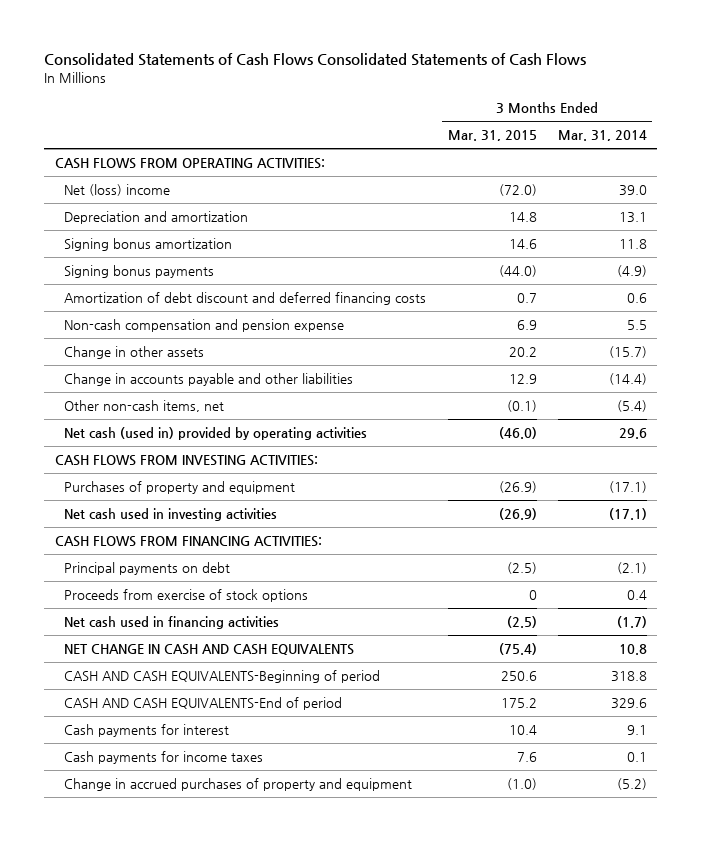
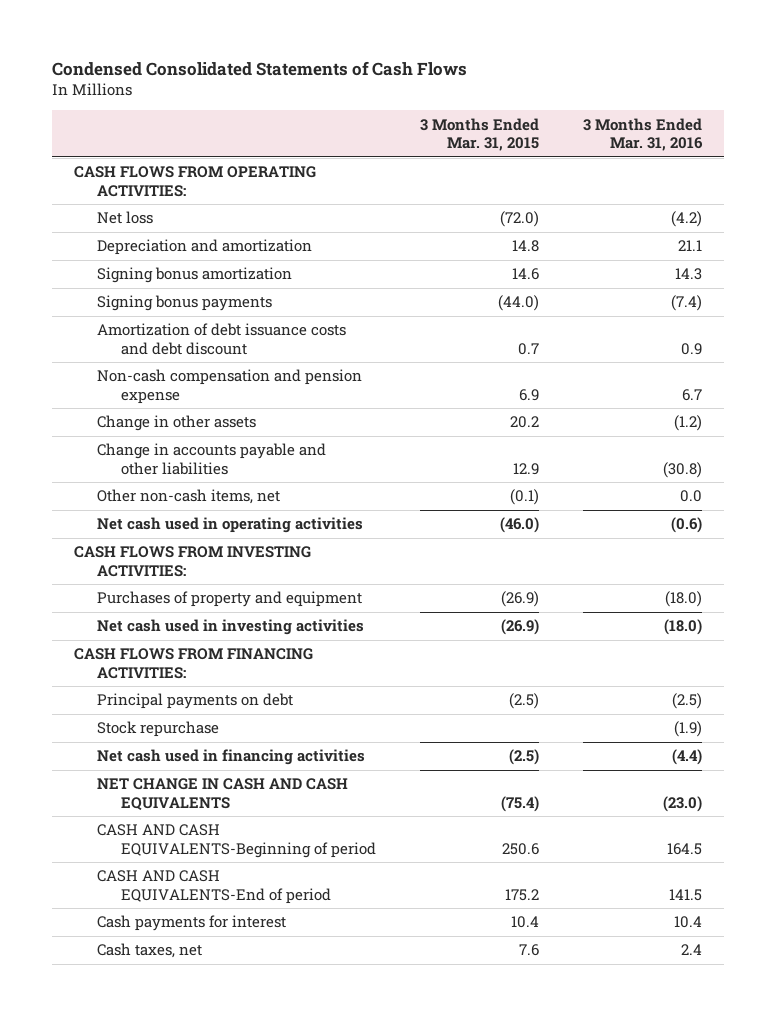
- Consolidated Statements of Cash Flows Consolidated Statements of Cash Flows
+ Condensed Consolidated Statements of Cash Flows
- | 3 Months Ended Mar. 31, 2015 | 3 Months Ended Mar. 31, 2014
+ | 3 Months Ended Mar. 31, 2015 | 3 Months Ended Mar. 31, 2016
- Net (loss) income | (72.0) | 39.0
+ Net loss | (72.0) | (4.2)
- Amortization of debt discount and deferred financing costs | 0.7 | 0.6
+ Amortization of debt issuance costs and debt discount | 0.7 | 0.9
- Net cash (used in) provided by operating activities | (46.0) | 29.6
+ Net cash used in operating activities | (46.0) | (0.6)
- Proceeds from exercise of stock options | 0 | 0.4
+ Stock repurchase | | (1.9)
- Cash payments for income taxes | 7.6 | 0.1
- Change in accrued purchases of property and equipment | (1.0) | (5.2)
+ Cash taxes, net | 7.6 | 2.4

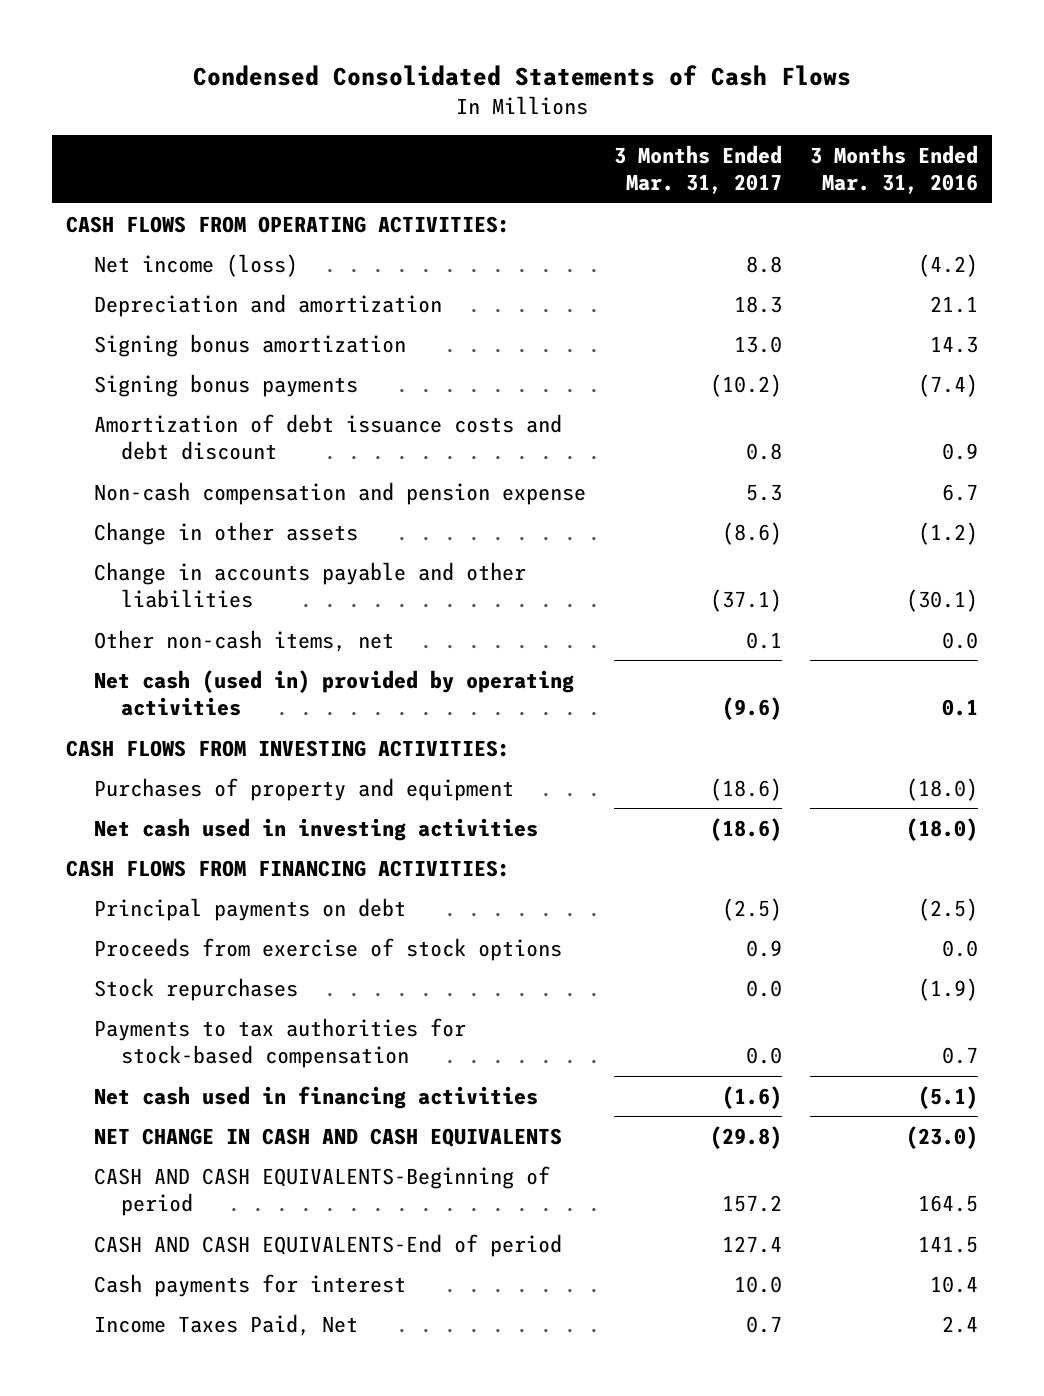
- | 3 Months Ended Mar. 31, 2015 | 3 Months Ended Mar. 31, 2016
+ | 3 Months Ended Mar. 31, 2017 | 3 Months Ended Mar. 31, 2016
- Net loss | (72.0) | (4.2)
+ Net income (loss) | 8.8 | (4.2)
- Change in accounts payable and other liabilities | 12.9 | (30.8)
+ Change in accounts payable and other liabilities | (37.1) | (30.1)
- Net cash used in operating activities | (46.0) | (0.6)
+ Net cash (used in) provided by operating activities | (9.6) | 0.1
- Stock repurchase | | (1.9)
- Net cash used in financing activities | (2.5) | (4.4)
+ Proceeds from exercise of stock options | 0.9 | 0.0
+ Stock repurchases | 0.0 | (1.9)
+ Payments to tax authorities for stock-based compensation | 0.0 | 0.7
+ Net cash used in financing activities | (1.6) | (5.1)
- Cash taxes, net | 7.6 | 2.4
+ Income Taxes Paid, Net | 0.7 | 2.4

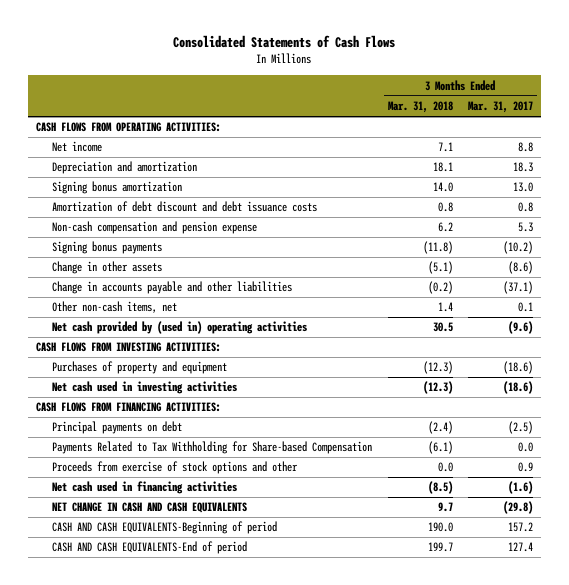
- Condensed Consolidated Statements of Cash Flows
+ Consolidated Statements of Cash Flows
- | 3 Months Ended Mar. 31, 2017 | 3 Months Ended Mar. 31, 2016
+ | 3 Months Ended Mar. 31, 2018 | 3 Months Ended Mar. 31, 2017
- Net income (loss) | 8.8 | (4.2)
+ Net income | 7.1 | 8.8
- Amortization of debt issuance costs and debt discount | 0.8 | 0.9
+ Amortization of debt discount and debt issuance costs | 0.8 | 0.8
moved down: Signing bonus payments | (11.8) | (10.2)
- Net cash (used in) provided by operating activities | (9.6) | 0.1
+ Net cash provided by (used in) operating activities | 30.5 | (9.6)
- Proceeds from exercise of stock options | 0.9 | 0.0
- Stock repurchases | 0.0 | (1.9)
- Payments to tax authorities for stock-based compensation | 0.0 | 0.7
+ Payments Related to Tax Withholding for Share-based Compensation | (6.1) | 0.0
+ Proceeds from exercise of stock options and other | 0.0 | 0.9
- Cash payments for interest | 10.0 | 10.4
- Income Taxes Paid, Net | 0.7 | 2.4

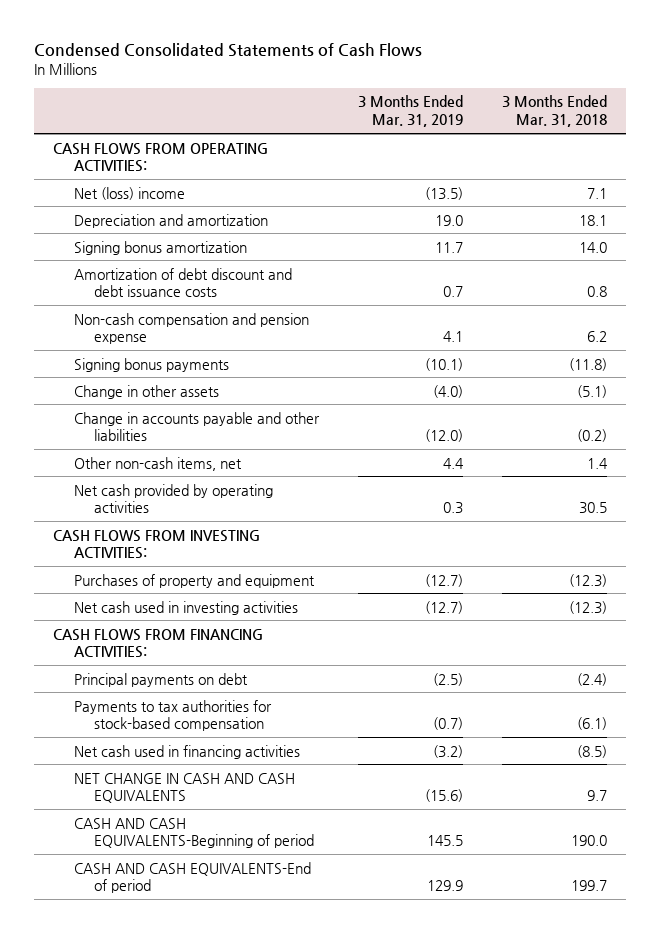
- Consolidated Statements of Cash Flows
+ Condensed Consolidated Statements of Cash Flows
- | 3 Months Ended Mar. 31, 2018 | 3 Months Ended Mar. 31, 2017
+ | 3 Months Ended Mar. 31, 2019 | 3 Months Ended Mar. 31, 2018
- Net income | 7.1 | 8.8
+ Net (loss) income | (13.5) | 7.1
- Net cash provided by (used in) operating activities | 30.5 | (9.6)
+ Net cash provided by operating activities | 0.3 | 30.5
- Payments Related to Tax Withholding for Share-based Compensation | (6.1) | 0.0
- Proceeds from exercise of stock options and other | 0.0 | 0.9
+ Payments to tax authorities for stock-based compensation | (0.7) | (6.1)

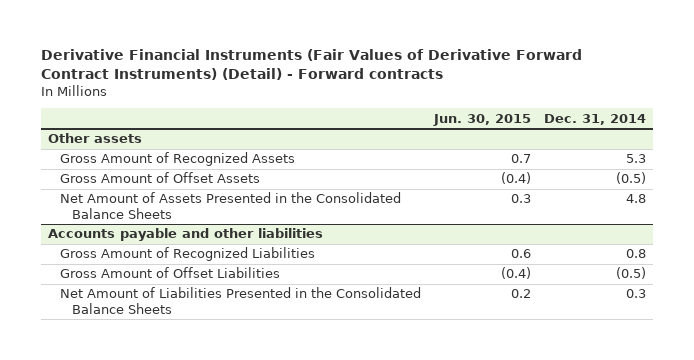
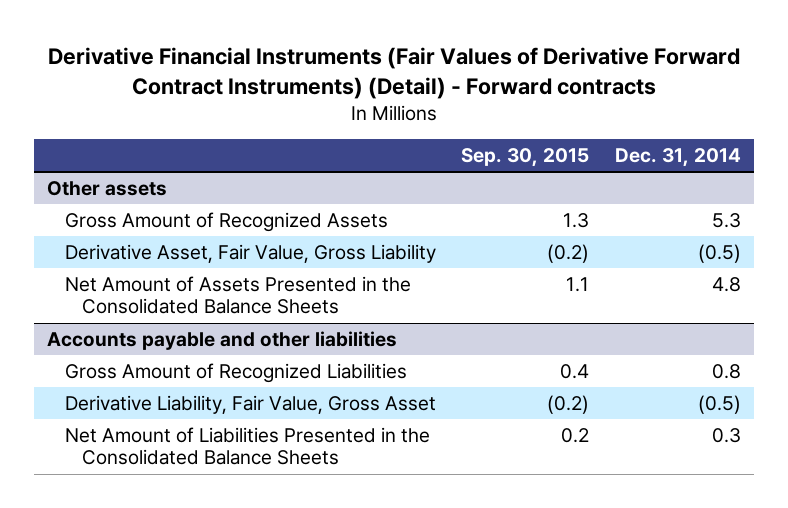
- | Jun. 30, 2015 | Dec. 31, 2014
+ | Sep. 30, 2015 | Dec. 31, 2014
@ Other assets
- Gross Amount of Offset Assets | (0.4) | (0.5)
+ Derivative Asset, Fair Value, Gross Liability | (0.2) | (0.5)
@ Accounts payable and other liabilities
- Gross Amount of Offset Liabilities | (0.4) | (0.5)
+ Derivative Liability, Fair Value, Gross Asset | (0.2) | (0.5)

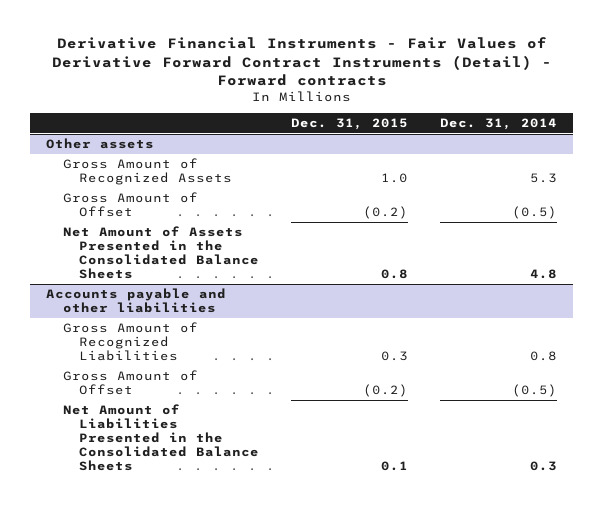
- Derivative Financial Instruments (Fair Values of Derivative Forward Contract Instruments) (Detail) - Forward contracts
+ Derivative Financial Instruments - Fair Values of Derivative Forward Contract Instruments (Detail) - Forward contracts
- | Sep. 30, 2015 | Dec. 31, 2014
+ | Dec. 31, 2015 | Dec. 31, 2014
@ Other assets
- Derivative Asset, Fair Value, Gross Liability | (0.2) | (0.5)
+ Gross Amount of Offset | (0.2) | (0.5)
@ Accounts payable and other liabilities
- Derivative Liability, Fair Value, Gross Asset | (0.2) | (0.5)
+ Gross Amount of Offset | (0.2) | (0.5)

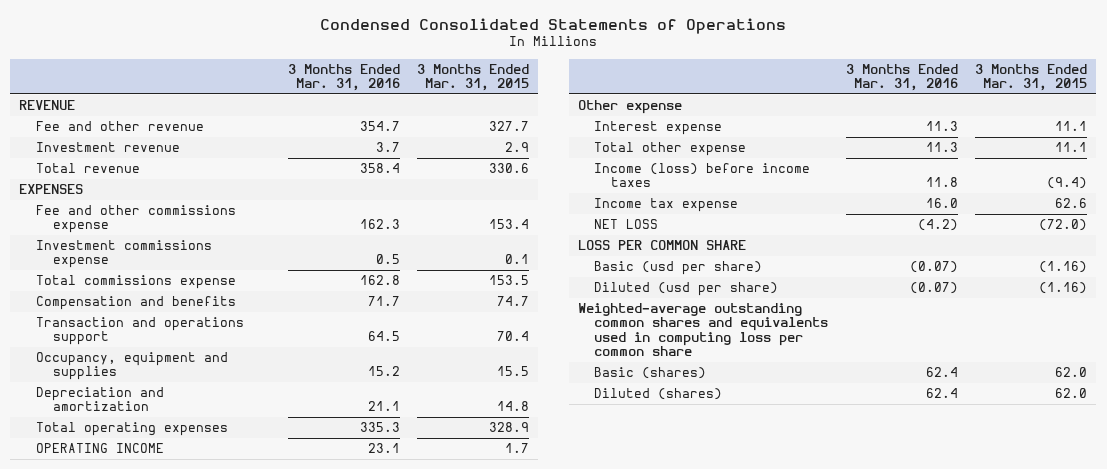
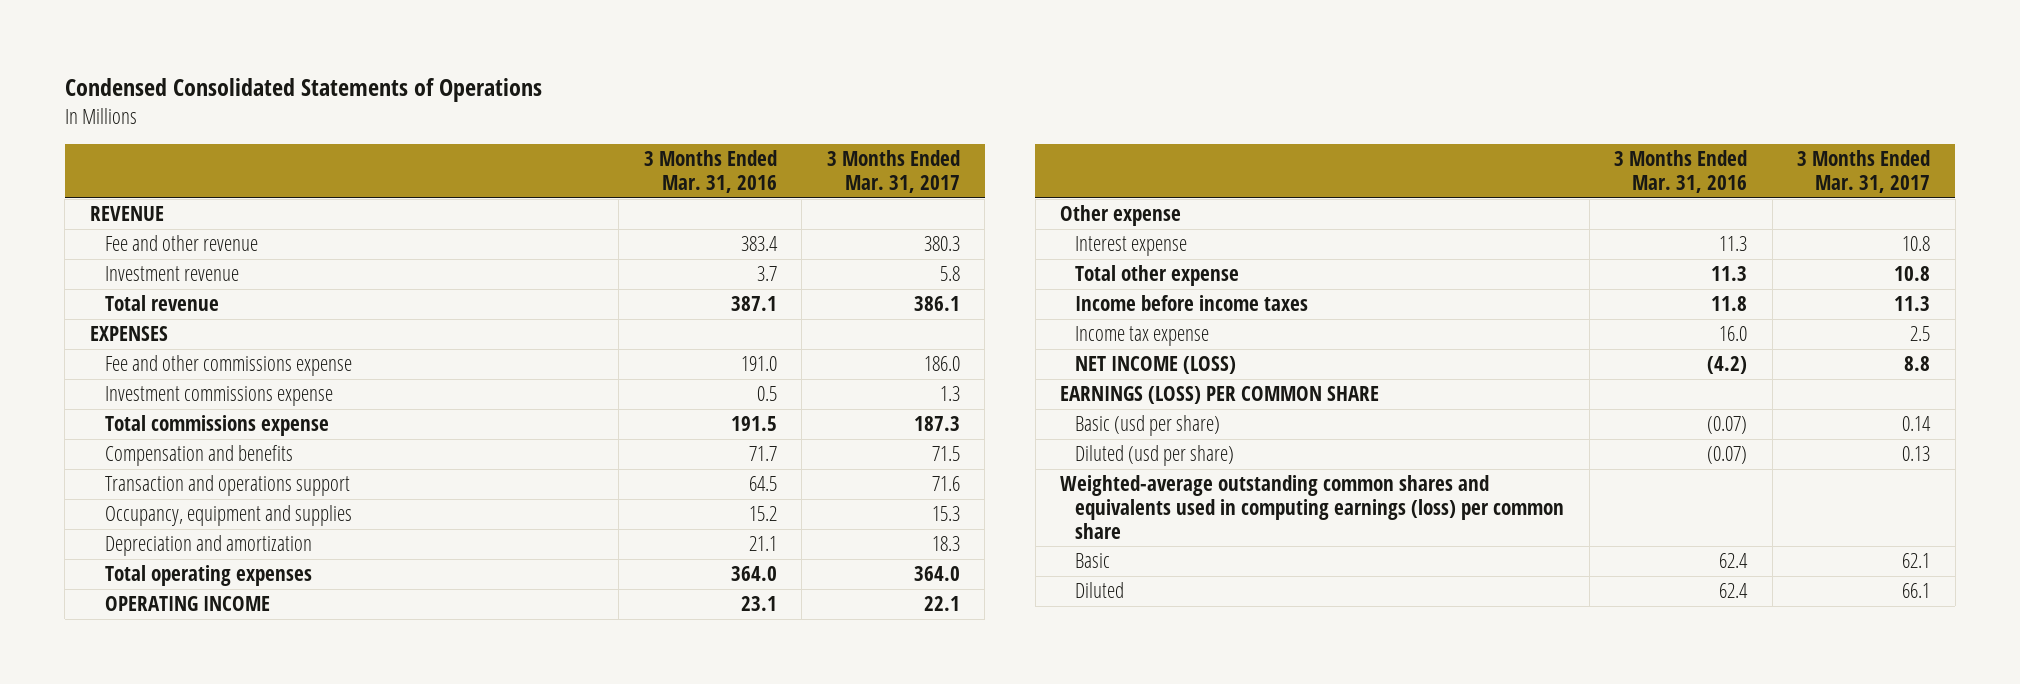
- | 3 Months Ended Mar. 31, 2016 | 3 Months Ended Mar. 31, 2015
+ | 3 Months Ended Mar. 31, 2016 | 3 Months Ended Mar. 31, 2017
- Fee and other revenue | 354.7 | 327.7
+ Fee and other revenue | 383.4 | 380.3
- Total revenue | 358.4 | 330.6
+ Total revenue | 387.1 | 386.1
- Fee and other commissions expense | 162.3 | 153.4
+ Fee and other commissions expense | 191.0 | 186.0
- Total commissions expense | 162.8 | 153.5
+ Total commissions expense | 191.5 | 187.3
- Total operating expenses | 335.3 | 328.9
+ Total operating expenses | 364.0 | 364.0
- Income (loss) before income taxes | 11.8 | (9.4)
+ Income before income taxes | 11.8 | 11.3
- NET LOSS | (4.2) | (72.0)
- LOSS PER COMMON SHARE
+ NET INCOME (LOSS) | (4.2) | 8.8
+ EARNINGS (LOSS) PER COMMON SHARE
- Weighted-average outstanding common shares and equivalents used in computing loss per common share
- Basic (shares) | 62.4 | 62.0
- Diluted (shares) | 62.4 | 62.0
+ Weighted-average outstanding common shares and equivalents used in computing earnings (loss) per common share
+ Basic | 62.4 | 62.1
+ Diluted | 62.4 | 66.1

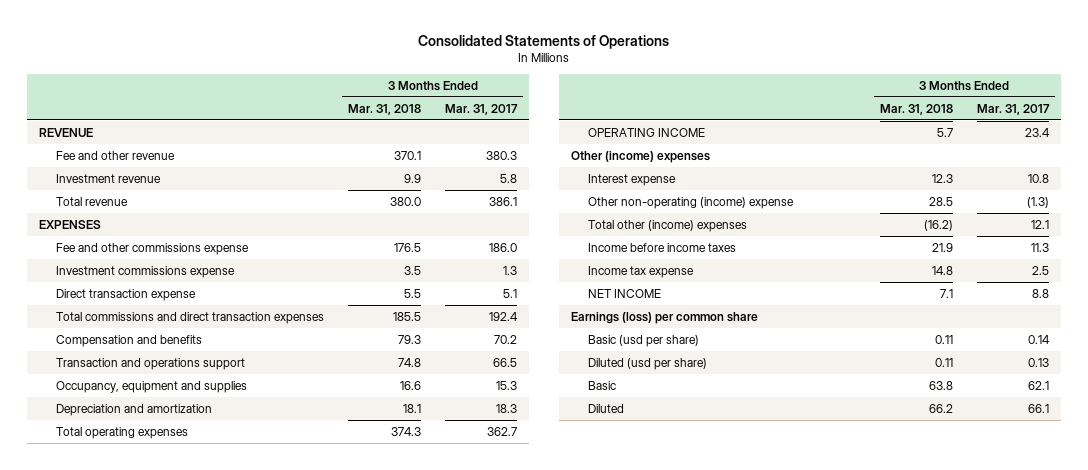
- Condensed Consolidated Statements of Operations
+ Consolidated Statements of Operations
- | 3 Months Ended Mar. 31, 2016 | 3 Months Ended Mar. 31, 2017
+ | 3 Months Ended Mar. 31, 2018 | 3 Months Ended Mar. 31, 2017
- Total commissions expense | 191.5 | 187.3
- Compensation and benefits | 71.7 | 71.5
- Transaction and operations support | 64.5 | 71.6
+ Direct transaction expense | 5.5 | 5.1
+ Total commissions and direct transaction expenses | 185.5 | 192.4
+ Compensation and benefits | 79.3 | 70.2
+ Transaction and operations support | 74.8 | 66.5
- Total operating expenses | 364.0 | 364.0
- OPERATING INCOME | 23.1 | 22.1
- Other expense
+ Total operating expenses | 374.3 | 362.7
+ OPERATING INCOME | 5.7 | 23.4
+ Other (income) expenses
- Total other expense | 11.3 | 10.8
+ Other non-operating (income) expense | 28.5 | (1.3)
+ Total other (income) expenses | (16.2) | 12.1
- NET INCOME (LOSS) | (4.2) | 8.8
- EARNINGS (LOSS) PER COMMON SHARE
+ NET INCOME | 7.1 | 8.8
+ Earnings (loss) per common share
- Weighted-average outstanding common shares and equivalents used in computing earnings (loss) per common share

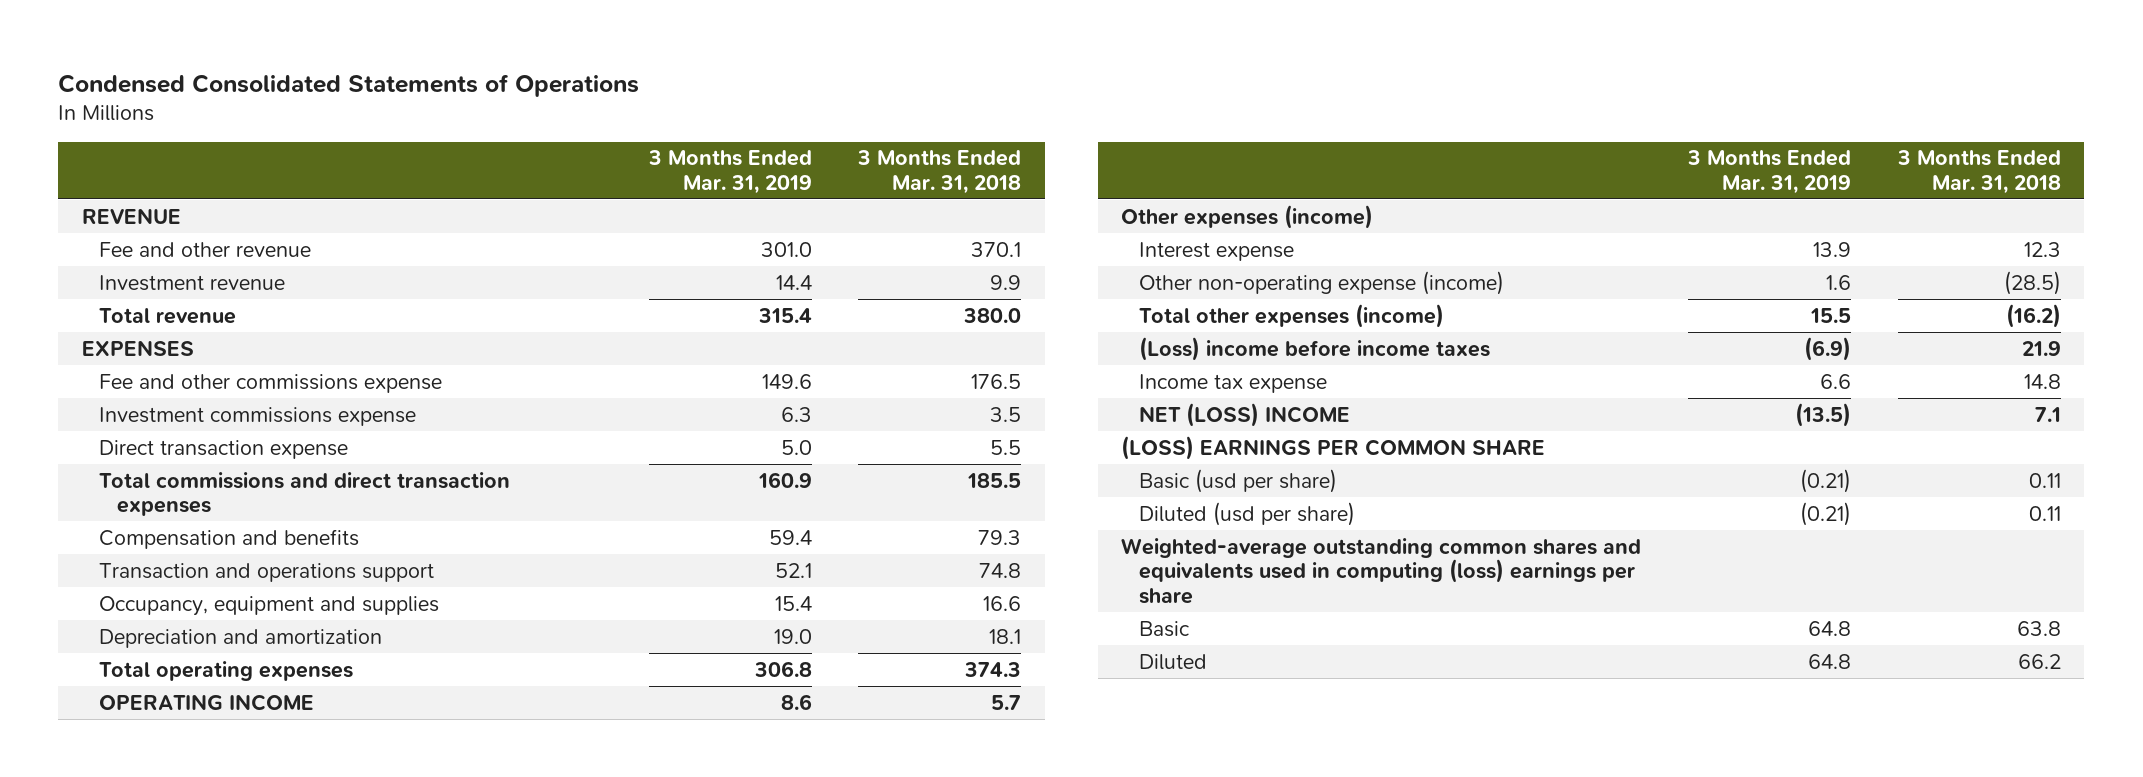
- Consolidated Statements of Operations
+ Condensed Consolidated Statements of Operations
- | 3 Months Ended Mar. 31, 2018 | 3 Months Ended Mar. 31, 2017
+ | 3 Months Ended Mar. 31, 2019 | 3 Months Ended Mar. 31, 2018
- Other (income) expenses
+ Other expenses (income)
- Other non-operating (income) expense | 28.5 | (1.3)
- Total other (income) expenses | (16.2) | 12.1
- Income before income taxes | 21.9 | 11.3
+ Other non-operating expense (income) | 1.6 | (28.5)
+ Total other expenses (income) | 15.5 | (16.2)
+ (Loss) income before income taxes | (6.9) | 21.9
- NET INCOME | 7.1 | 8.8
- Earnings (loss) per common share
+ NET (LOSS) INCOME | (13.5) | 7.1
+ (LOSS) EARNINGS PER COMMON SHARE
+ Weighted-average outstanding common shares and equivalents used in computing (loss) earnings per share

